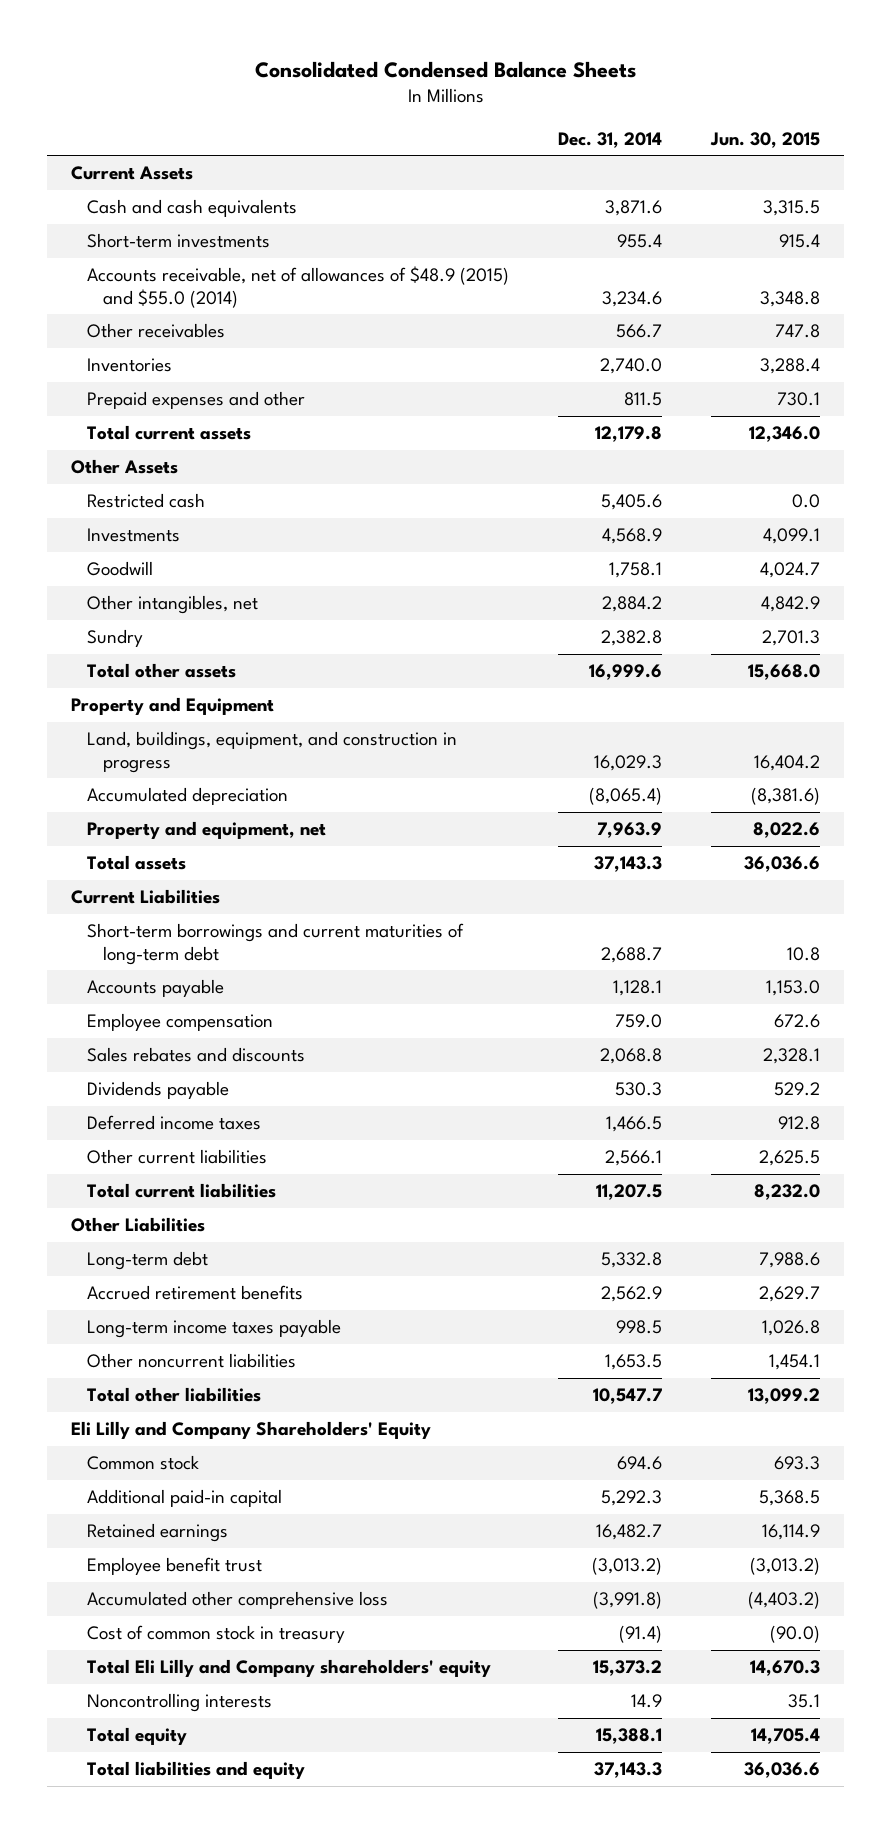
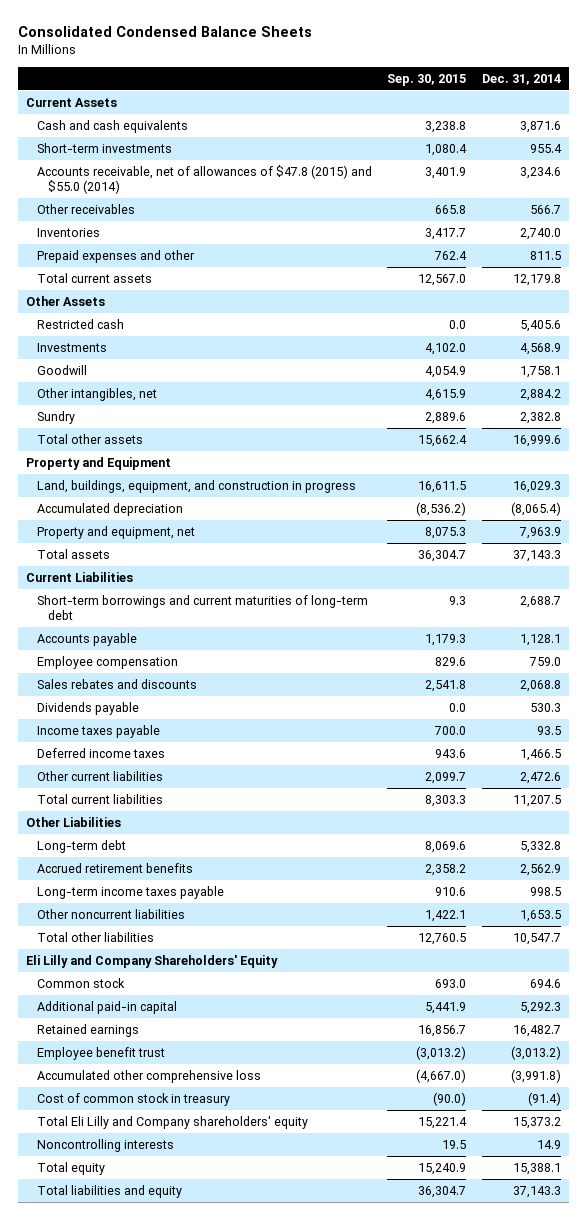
- | Dec. 31, 2014 | Jun. 30, 2015
+ | Sep. 30, 2015 | Dec. 31, 2014
- Accounts receivable, net of allowances of $48.9 (2015) and $55.0 (2014) | 3,234.6 | 3,348.8
+ Accounts receivable, net of allowances of $47.8 (2015) and $55.0 (2014) | 3,401.9 | 3,234.6
+ Income taxes payable | 700.0 | 93.5
- Other current liabilities | 2,566.1 | 2,625.5
+ Other current liabilities | 2,099.7 | 2,472.6

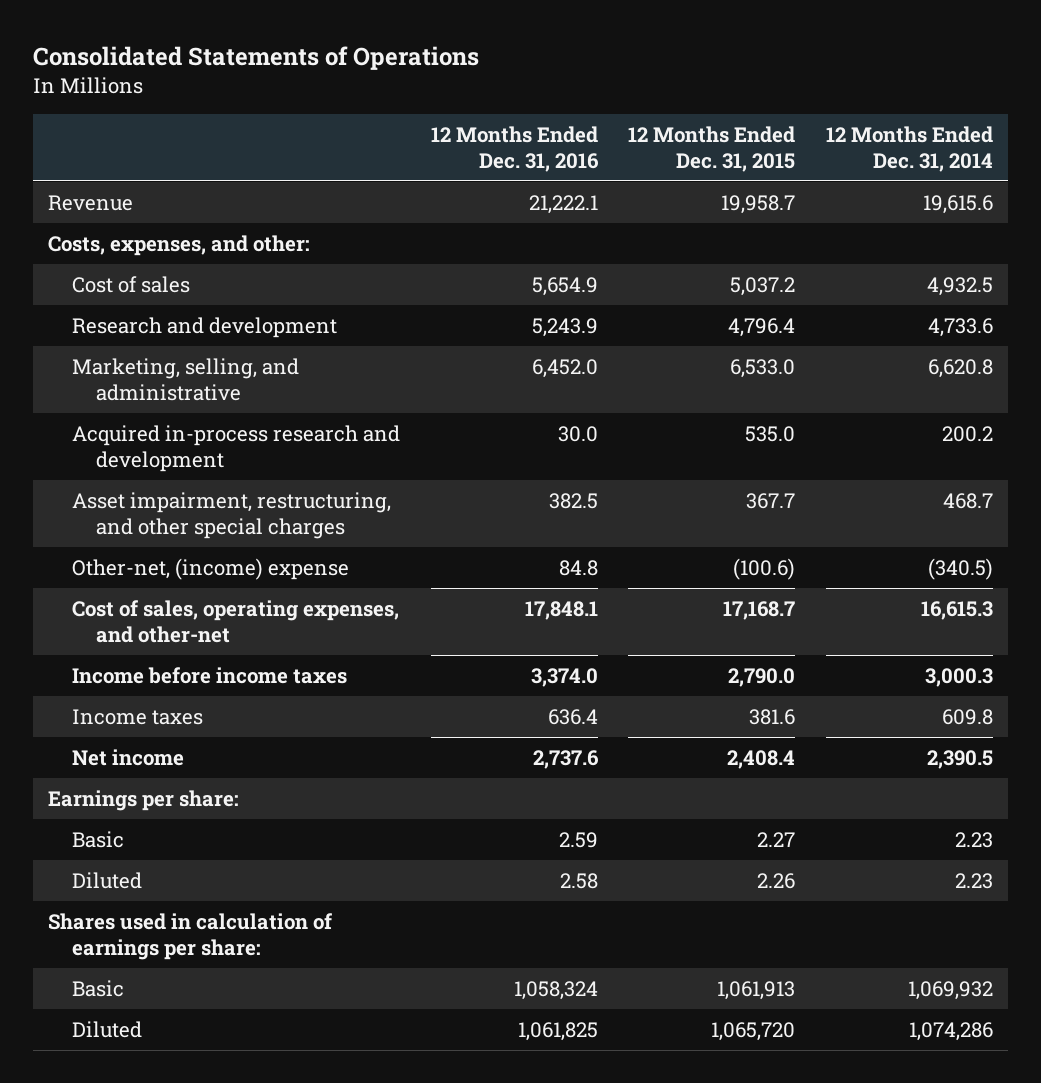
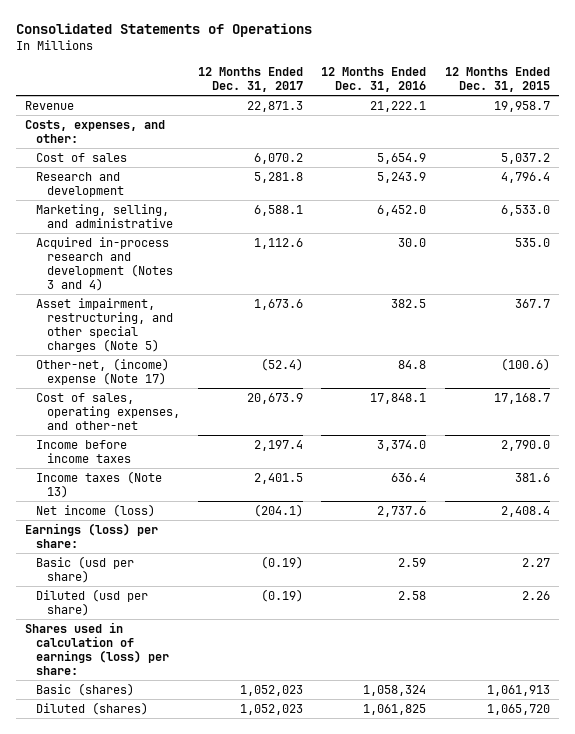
- | 12 Months Ended Dec. 31, 2016 | 12 Months Ended Dec. 31, 2015 | 12 Months Ended Dec. 31, 2014
+ | 12 Months Ended Dec. 31, 2017 | 12 Months Ended Dec. 31, 2016 | 12 Months Ended Dec. 31, 2015
- Acquired in-process research and development | 30.0 | 535.0 | 200.2
- Asset impairment, restructuring, and other special charges | 382.5 | 367.7 | 468.7
- Other-net, (income) expense | 84.8 | (100.6) | (340.5)
+ Acquired in-process research and development (Notes 3 and 4) | 1,112.6 | 30.0 | 535.0
+ Asset impairment, restructuring, and other special charges (Note 5) | 1,673.6 | 382.5 | 367.7
+ Other-net, (income) expense (Note 17) | (52.4) | 84.8 | (100.6)
- Income taxes | 636.4 | 381.6 | 609.8
- Net income | 2,737.6 | 2,408.4 | 2,390.5
- Earnings per share:
- Basic | 2.59 | 2.27 | 2.23
- Diluted | 2.58 | 2.26 | 2.23
- Shares used in calculation of earnings per share:
- Basic | 1,058,324 | 1,061,913 | 1,069,932
- Diluted | 1,061,825 | 1,065,720 | 1,074,286
+ Income taxes (Note 13) | 2,401.5 | 636.4 | 381.6
+ Net income (loss) | (204.1) | 2,737.6 | 2,408.4
+ Earnings (loss) per share:
+ Basic (usd per share) | (0.19) | 2.59 | 2.27
+ Diluted (usd per share) | (0.19) | 2.58 | 2.26
+ Shares used in calculation of earnings (loss) per share:
+ Basic (shares) | 1,052,023 | 1,058,324 | 1,061,913
+ Diluted (shares) | 1,052,023 | 1,061,825 | 1,065,720

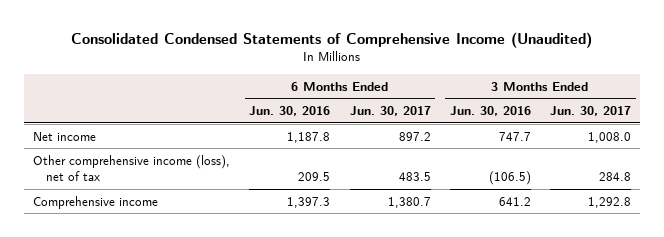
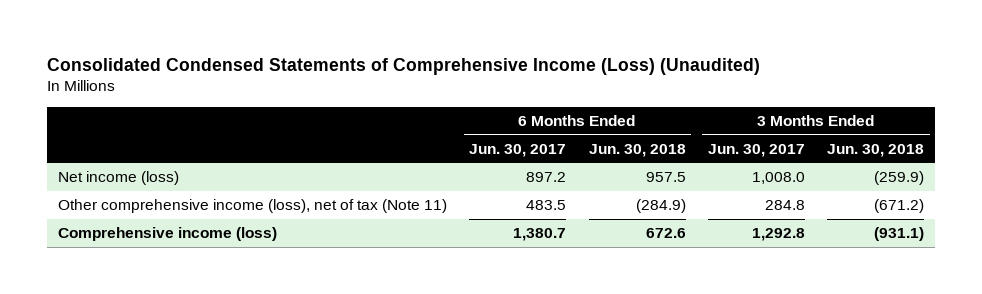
- Consolidated Condensed Statements of Comprehensive Income (Unaudited)
+ Consolidated Condensed Statements of Comprehensive Income (Loss) (Unaudited)
- | 6 Months Ended Jun. 30, 2016 | 6 Months Ended Jun. 30, 2017 | 3 Months Ended Jun. 30, 2016 | 3 Months Ended Jun. 30, 2017
+ | 6 Months Ended Jun. 30, 2017 | 6 Months Ended Jun. 30, 2018 | 3 Months Ended Jun. 30, 2017 | 3 Months Ended Jun. 30, 2018
- Net income | 1,187.8 | 897.2 | 747.7 | 1,008.0
- Other comprehensive income (loss), net of tax | 209.5 | 483.5 | (106.5) | 284.8
- Comprehensive income | 1,397.3 | 1,380.7 | 641.2 | 1,292.8
+ Net income (loss) | 897.2 | 957.5 | 1,008.0 | (259.9)
+ Other comprehensive income (loss), net of tax (Note 11) | 483.5 | (284.9) | 284.8 | (671.2)
+ Comprehensive income (loss) | 1,380.7 | 672.6 | 1,292.8 | (931.1)

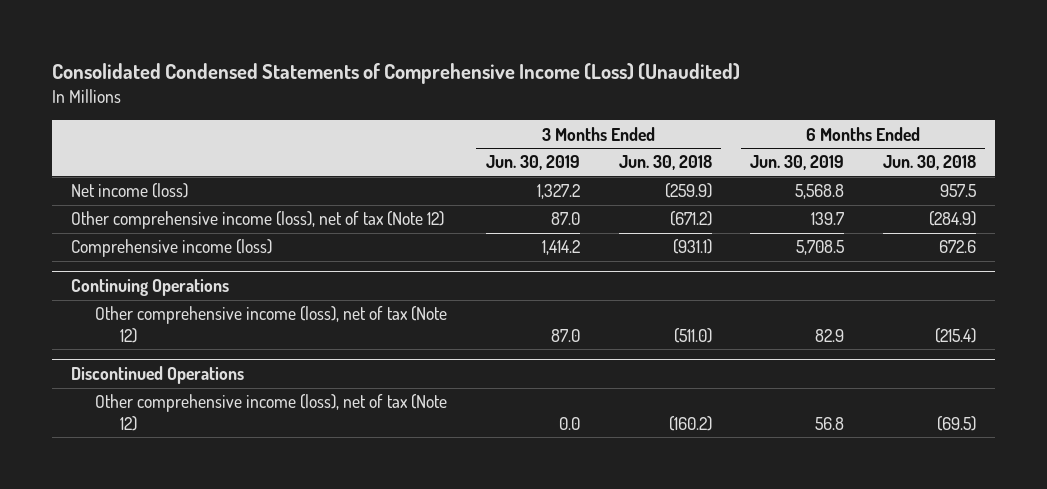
- | 6 Months Ended Jun. 30, 2017 | 6 Months Ended Jun. 30, 2018 | 3 Months Ended Jun. 30, 2017 | 3 Months Ended Jun. 30, 2018
+ | 3 Months Ended Jun. 30, 2019 | 3 Months Ended Jun. 30, 2018 | 6 Months Ended Jun. 30, 2019 | 6 Months Ended Jun. 30, 2018
- Other comprehensive income (loss), net of tax (Note 11) | 483.5 | (284.9) | 284.8 | (671.2)
+ Other comprehensive income (loss), net of tax (Note 12) | 87.0 | (671.2) | 139.7 | (284.9)
+ Continuing Operations
+ Other comprehensive income (loss), net of tax (Note 12) | 87.0 | (511.0) | 82.9 | (215.4)
+ Discontinued Operations
+ Other comprehensive income (loss), net of tax (Note 12) | 0.0 | (160.2) | 56.8 | (69.5)

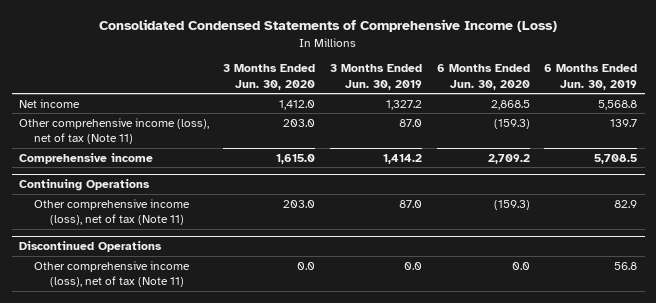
- Consolidated Condensed Statements of Comprehensive Income (Loss) (Unaudited)
+ Consolidated Condensed Statements of Comprehensive Income (Loss)
- | 3 Months Ended Jun. 30, 2019 | 3 Months Ended Jun. 30, 2018 | 6 Months Ended Jun. 30, 2019 | 6 Months Ended Jun. 30, 2018
+ | 3 Months Ended Jun. 30, 2020 | 3 Months Ended Jun. 30, 2019 | 6 Months Ended Jun. 30, 2020 | 6 Months Ended Jun. 30, 2019
- Net income (loss) | 1,327.2 | (259.9) | 5,568.8 | 957.5
- Other comprehensive income (loss), net of tax (Note 12) | 87.0 | (671.2) | 139.7 | (284.9)
- Comprehensive income (loss) | 1,414.2 | (931.1) | 5,708.5 | 672.6
+ Net income | 1,412.0 | 1,327.2 | 2,868.5 | 5,568.8
+ Other comprehensive income (loss), net of tax (Note 11) | 203.0 | 87.0 | (159.3) | 139.7
+ Comprehensive income | 1,615.0 | 1,414.2 | 2,709.2 | 5,708.5
@ Continuing Operations
- Other comprehensive income (loss), net of tax (Note 12) | 87.0 | (511.0) | 82.9 | (215.4)
+ Other comprehensive income (loss), net of tax (Note 11) | 203.0 | 87.0 | (159.3) | 82.9
@ Discontinued Operations
- Other comprehensive income (loss), net of tax (Note 12) | 0.0 | (160.2) | 56.8 | (69.5)
+ Other comprehensive income (loss), net of tax (Note 11) | 0.0 | 0.0 | 0.0 | 56.8

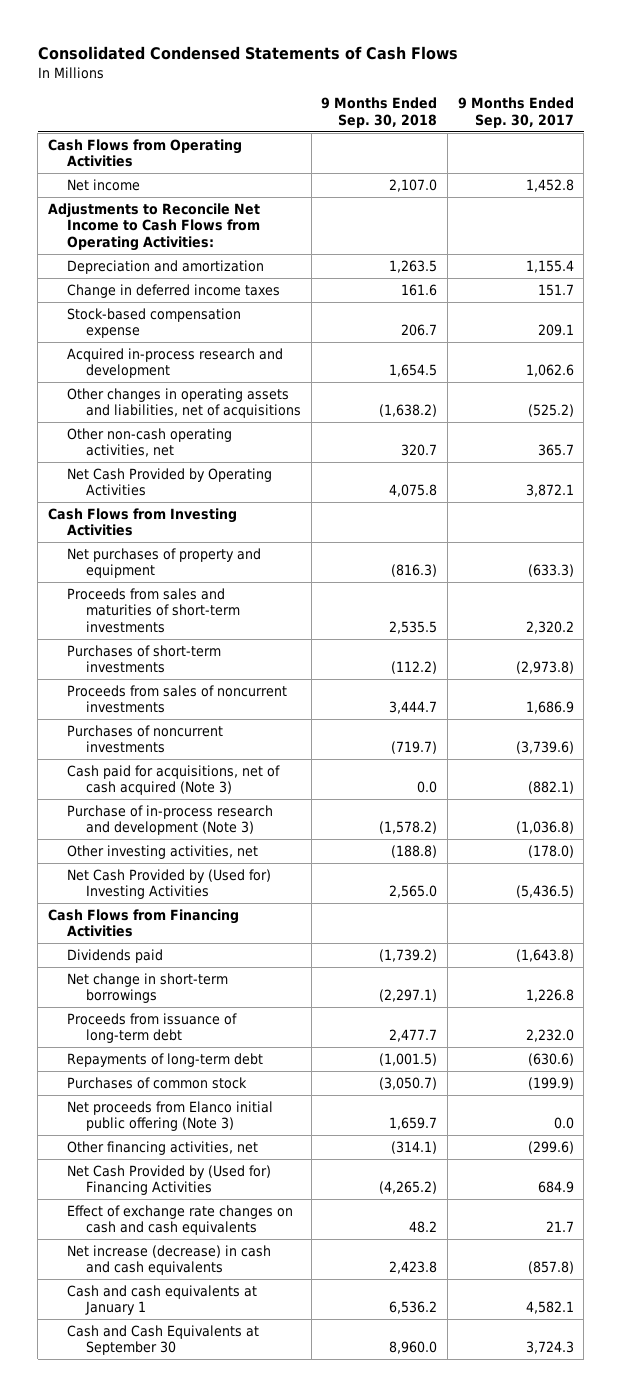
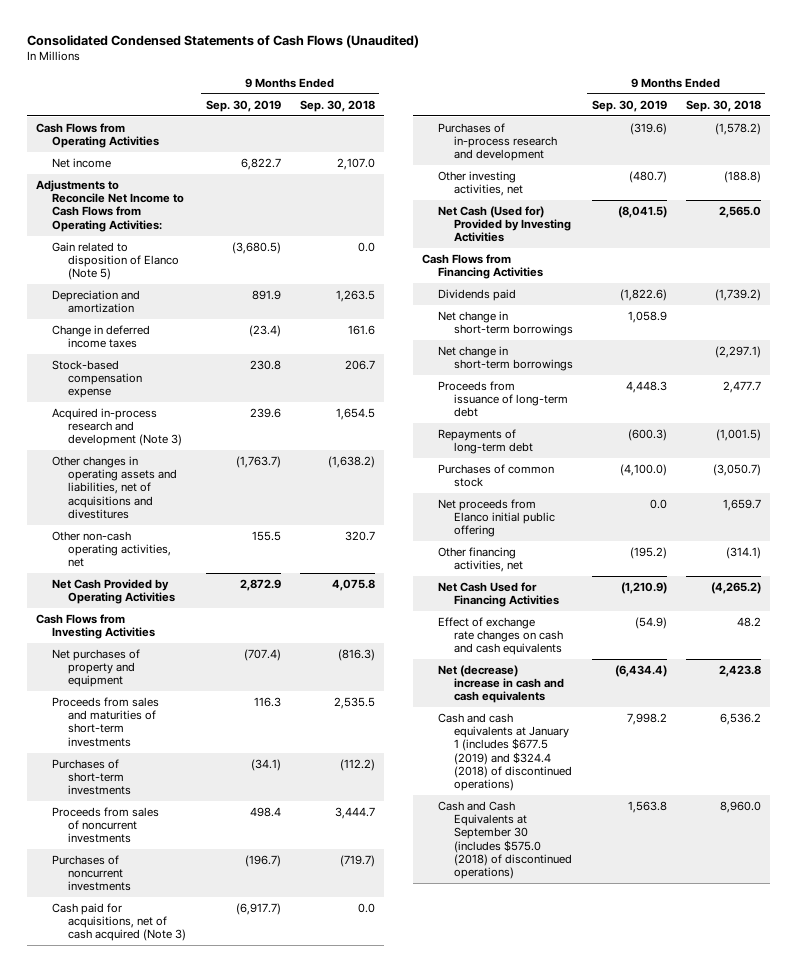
- Consolidated Condensed Statements of Cash Flows
+ Consolidated Condensed Statements of Cash Flows (Unaudited)
- | 9 Months Ended Sep. 30, 2018 | 9 Months Ended Sep. 30, 2017
+ | 9 Months Ended Sep. 30, 2019 | 9 Months Ended Sep. 30, 2018
+ Gain related to disposition of Elanco (Note 5) | (3,680.5) | 0.0
- Acquired in-process research and development | 1,654.5 | 1,062.6
- Other changes in operating assets and liabilities, net of acquisitions | (1,638.2) | (525.2)
+ Acquired in-process research and development (Note 3) | 239.6 | 1,654.5
+ Other changes in operating assets and liabilities, net of acquisitions and divestitures | (1,763.7) | (1,638.2)
- Purchase of in-process research and development (Note 3) | (1,578.2) | (1,036.8)
+ Purchases of in-process research and development | (319.6) | (1,578.2)
- Net Cash Provided by (Used for) Investing Activities | 2,565.0 | (5,436.5)
+ Net Cash (Used for) Provided by Investing Activities | (8,041.5) | 2,565.0
+ Net change in short-term borrowings | 1,058.9 |
- Net proceeds from Elanco initial public offering (Note 3) | 1,659.7 | 0.0
+ Net proceeds from Elanco initial public offering | 0.0 | 1,659.7
- Net Cash Provided by (Used for) Financing Activities | (4,265.2) | 684.9
+ Net Cash Used for Financing Activities | (1,210.9) | (4,265.2)
- Net increase (decrease) in cash and cash equivalents | 2,423.8 | (857.8)
- Cash and cash equivalents at January 1 | 6,536.2 | 4,582.1
- Cash and Cash Equivalents at September 30 | 8,960.0 | 3,724.3
+ Net (decrease) increase in cash and cash equivalents | (6,434.4) | 2,423.8
+ Cash and cash equivalents at January 1 (includes $677.5 (2019) and $324.4 (2018) of discontinued operations) | 7,998.2 | 6,536.2
+ Cash and Cash Equivalents at September 30 (includes $575.0 (2018) of discontinued operations) | 1,563.8 | 8,960.0

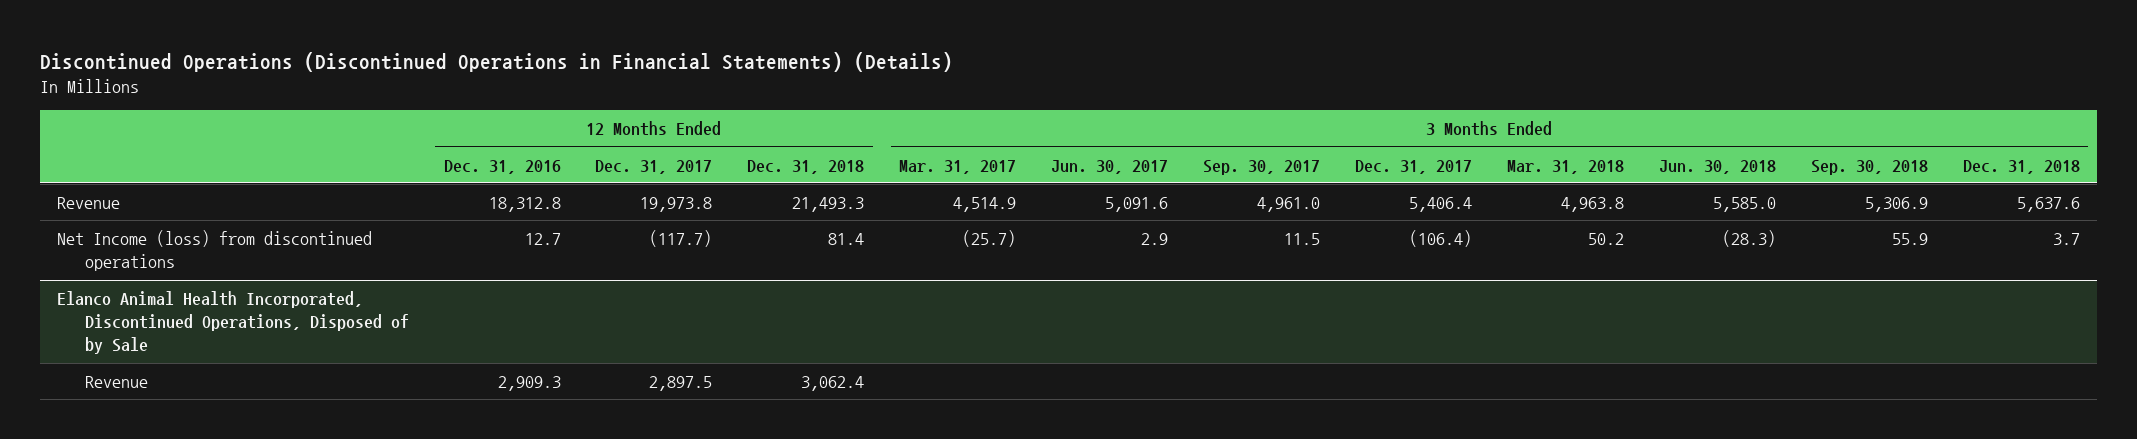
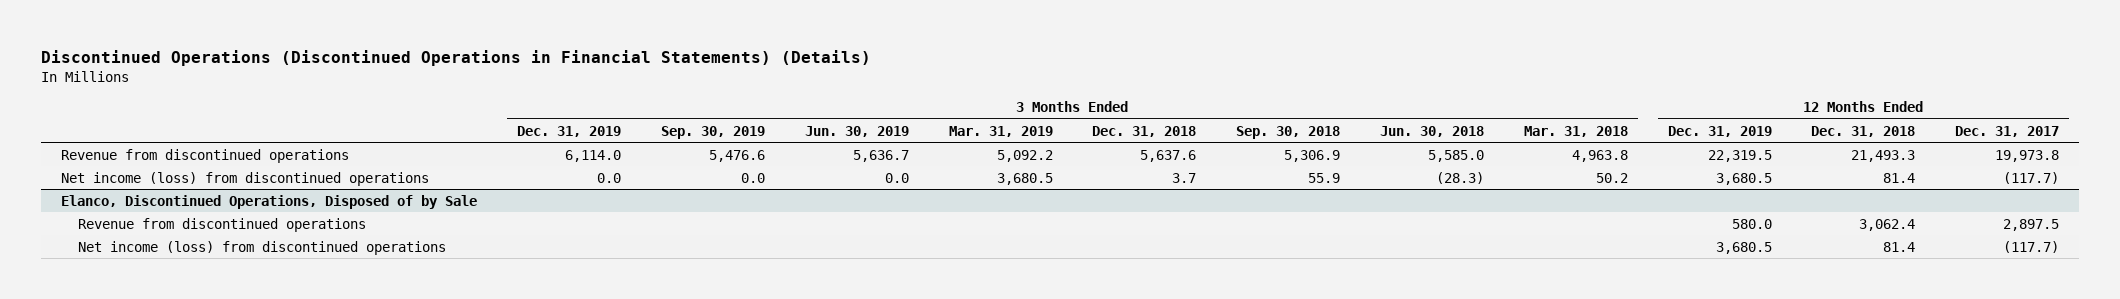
- | 12 Months Ended Dec. 31, 2016 | 12 Months Ended Dec. 31, 2017 | 12 Months Ended Dec. 31, 2018 | 3 Months Ended Mar. 31, 2017 | 3 Months Ended Jun. 30, 2017 | 3 Months Ended Sep. 30, 2017 | 3 Months Ended Dec. 31, 2017 | 3 Months Ended Mar. 31, 2018 | 3 Months Ended Jun. 30, 2018 | 3 Months Ended Sep. 30, 2018 | 3 Months Ended Dec. 31, 2018
+ | 3 Months Ended Dec. 31, 2019 | 3 Months Ended Sep. 30, 2019 | 3 Months Ended Jun. 30, 2019 | 3 Months Ended Mar. 31, 2019 | 3 Months Ended Dec. 31, 2018 | 3 Months Ended Sep. 30, 2018 | 3 Months Ended Jun. 30, 2018 | 3 Months Ended Mar. 31, 2018 | 12 Months Ended Dec. 31, 2019 | 12 Months Ended Dec. 31, 2018 | 12 Months Ended Dec. 31, 2017
- Revenue | 18,312.8 | 19,973.8 | 21,493.3 | 4,514.9 | 5,091.6 | 4,961.0 | 5,406.4 | 4,963.8 | 5,585.0 | 5,306.9 | 5,637.6
- Net Income (loss) from discontinued operations | 12.7 | (117.7) | 81.4 | (25.7) | 2.9 | 11.5 | (106.4) | 50.2 | (28.3) | 55.9 | 3.7
- Elanco Animal Health Incorporated, Discontinued Operations, Disposed of by Sale
- Revenue | 2,909.3 | 2,897.5 | 3,062.4 | | | | | | | |
+ Revenue from discontinued operations | 6,114.0 | 5,476.6 | 5,636.7 | 5,092.2 | 5,637.6 | 5,306.9 | 5,585.0 | 4,963.8 | 22,319.5 | 21,493.3 | 19,973.8
+ Net income (loss) from discontinued operations | 0.0 | 0.0 | 0.0 | 3,680.5 | 3.7 | 55.9 | (28.3) | 50.2 | 3,680.5 | 81.4 | (117.7)
+ Elanco, Discontinued Operations, Disposed of by Sale
+ Revenue from discontinued operations | | | | | | | | | 580.0 | 3,062.4 | 2,897.5
+ Net income (loss) from discontinued operations | | | | | | | | | 3,680.5 | 81.4 | (117.7)

